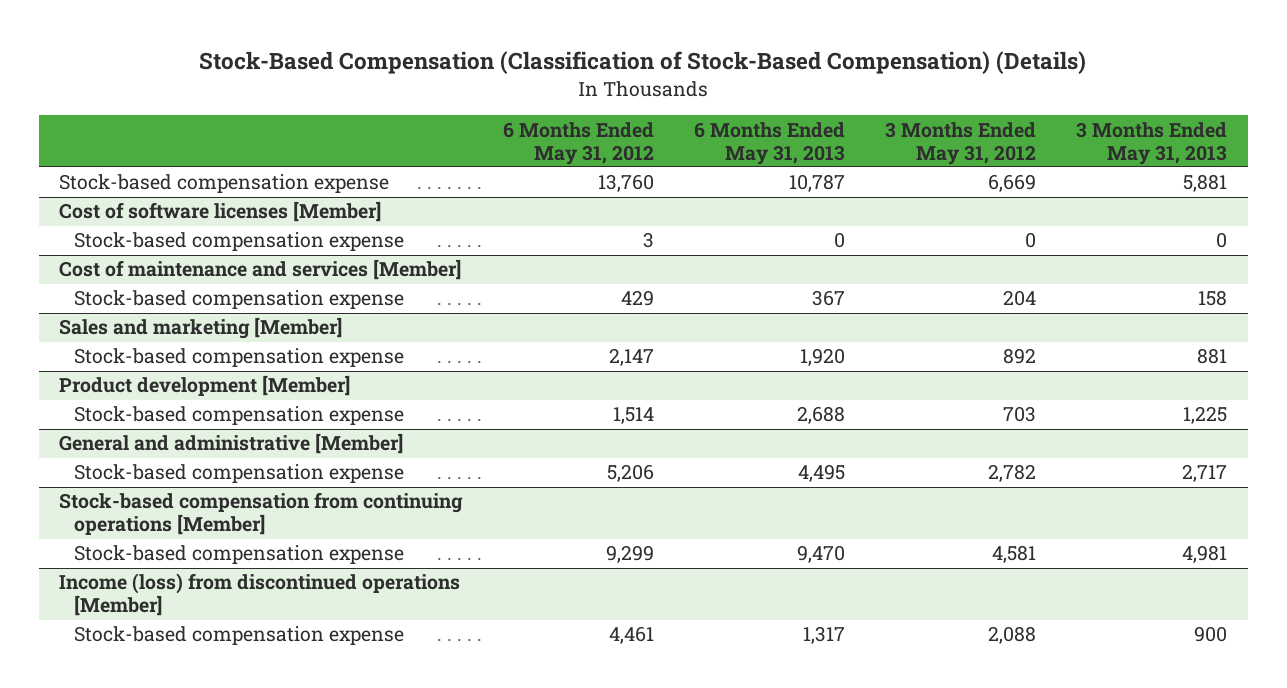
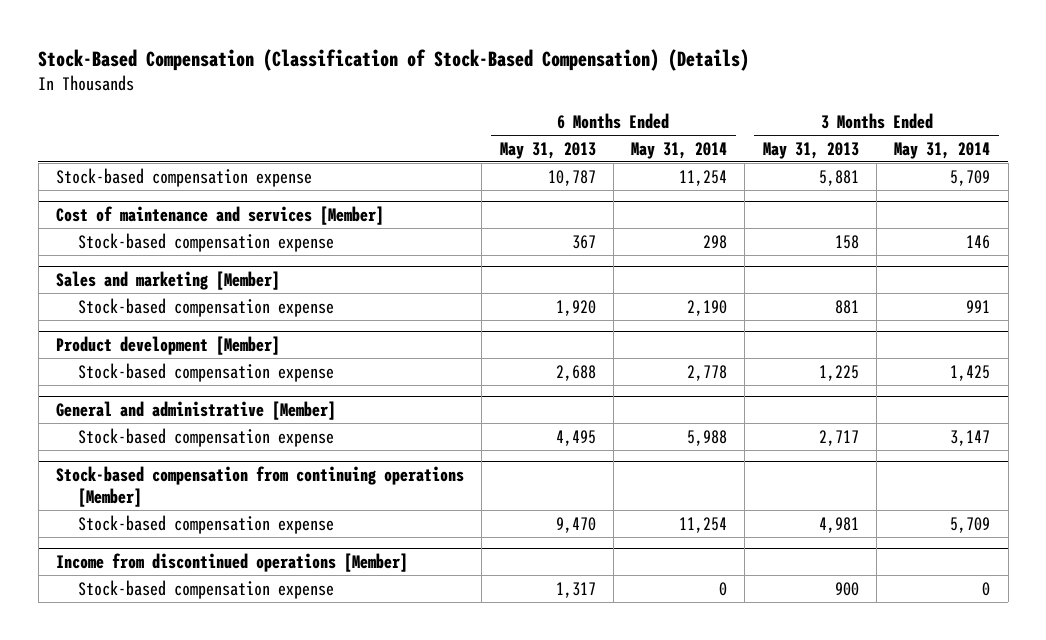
- | 6 Months Ended May 31, 2012 | 6 Months Ended May 31, 2013 | 3 Months Ended May 31, 2012 | 3 Months Ended May 31, 2013
+ | 6 Months Ended May 31, 2013 | 6 Months Ended May 31, 2014 | 3 Months Ended May 31, 2013 | 3 Months Ended May 31, 2014
- Cost of software licenses [Member]
- Stock-based compensation expense | 3 | 0 | 0 | 0
- Income (loss) from discontinued operations [Member]
+ Income from discontinued operations [Member]

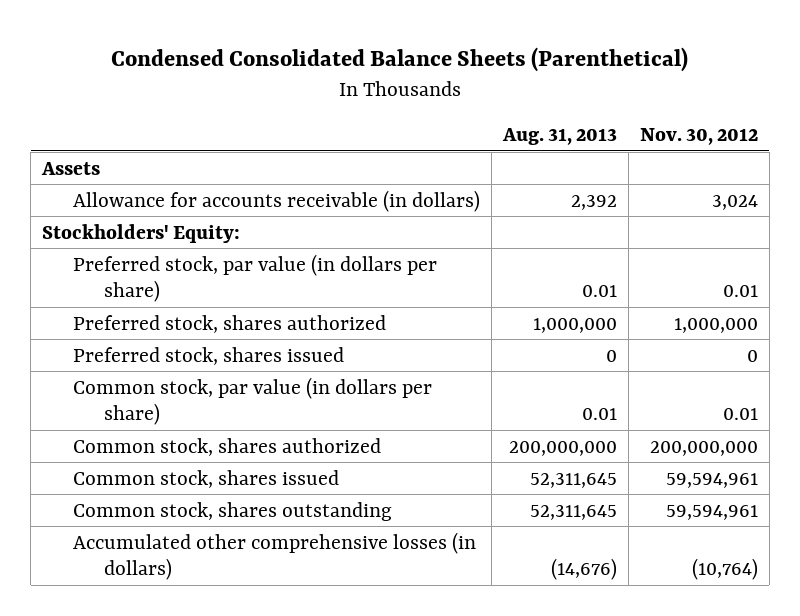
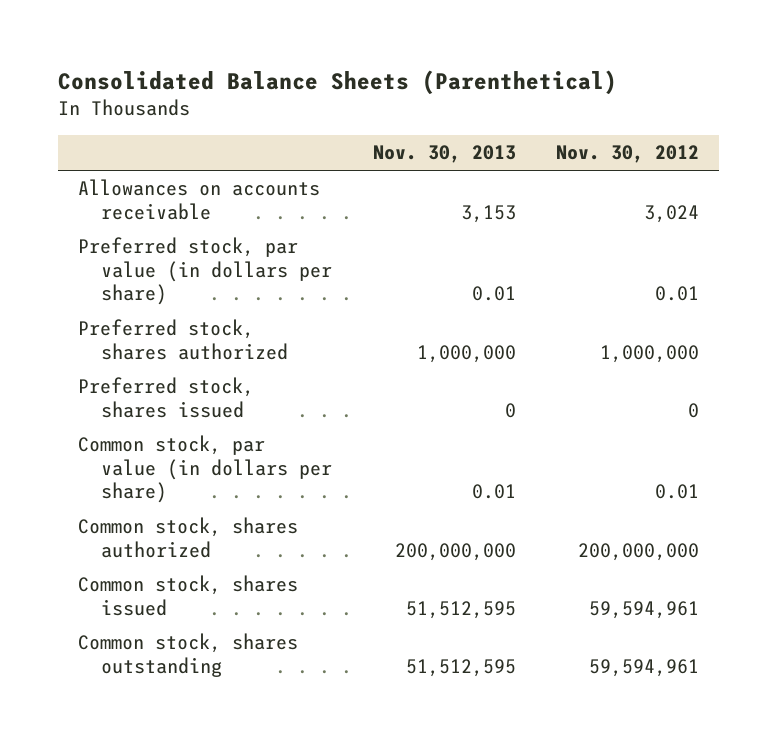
- Condensed Consolidated Balance Sheets (Parenthetical)
+ Consolidated Balance Sheets (Parenthetical)
- | Aug. 31, 2013 | Nov. 30, 2012
+ | Nov. 30, 2013 | Nov. 30, 2012
- Assets
- Allowance for accounts receivable (in dollars) | 2,392 | 3,024
- Stockholders' Equity:
+ Allowances on accounts receivable | 3,153 | 3,024
- Accumulated other comprehensive losses (in dollars) | (14,676) | (10,764)

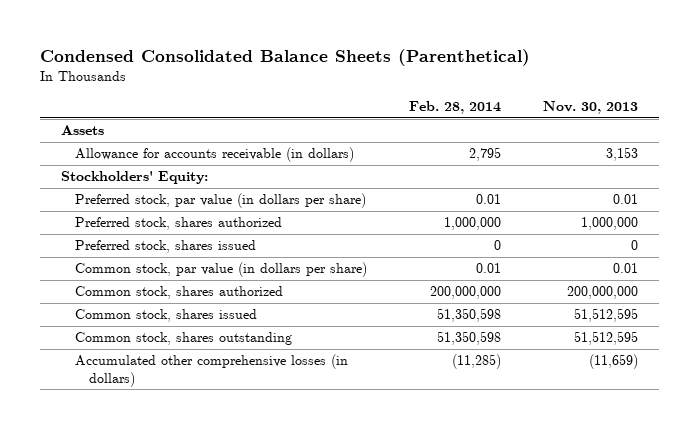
- Consolidated Balance Sheets (Parenthetical)
+ Condensed Consolidated Balance Sheets (Parenthetical)
- | Nov. 30, 2013 | Nov. 30, 2012
+ | Feb. 28, 2014 | Nov. 30, 2013
- Allowances on accounts receivable | 3,153 | 3,024
+ Assets
+ Allowance for accounts receivable (in dollars) | 2,795 | 3,153
+ Stockholders' Equity:
+ Accumulated other comprehensive losses (in dollars) | (11,285) | (11,659)

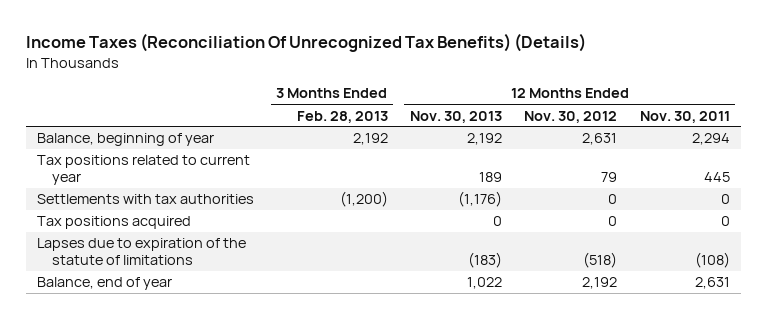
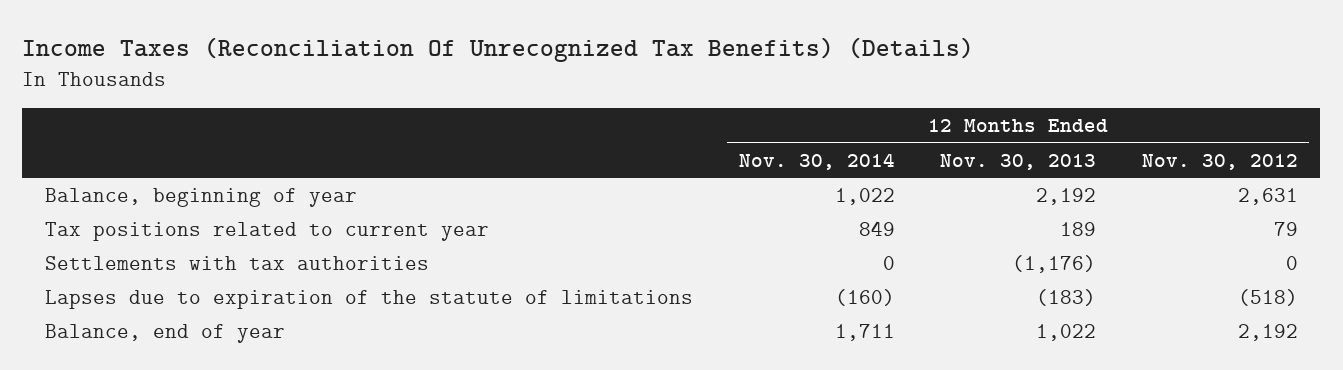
- | 3 Months Ended Feb. 28, 2013 | 12 Months Ended Nov. 30, 2013 | 12 Months Ended Nov. 30, 2012 | 12 Months Ended Nov. 30, 2011
+ | 12 Months Ended Nov. 30, 2014 | 12 Months Ended Nov. 30, 2013 | 12 Months Ended Nov. 30, 2012
- Tax positions acquired | | 0 | 0 | 0

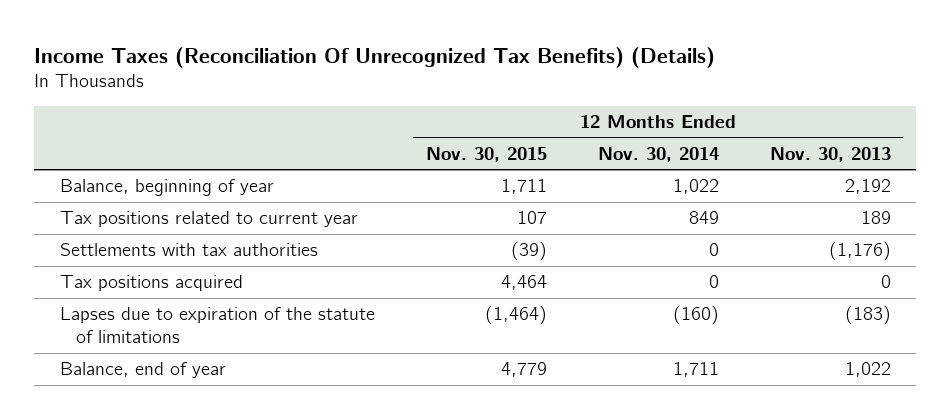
- | 12 Months Ended Nov. 30, 2014 | 12 Months Ended Nov. 30, 2013 | 12 Months Ended Nov. 30, 2012
+ | 12 Months Ended Nov. 30, 2015 | 12 Months Ended Nov. 30, 2014 | 12 Months Ended Nov. 30, 2013
+ Tax positions acquired | 4,464 | 0 | 0

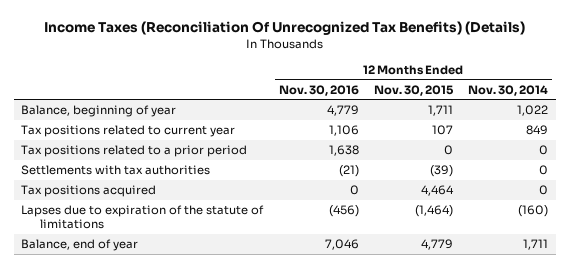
- | 12 Months Ended Nov. 30, 2015 | 12 Months Ended Nov. 30, 2014 | 12 Months Ended Nov. 30, 2013
+ | 12 Months Ended Nov. 30, 2016 | 12 Months Ended Nov. 30, 2015 | 12 Months Ended Nov. 30, 2014
+ Tax positions related to a prior period | 1,638 | 0 | 0

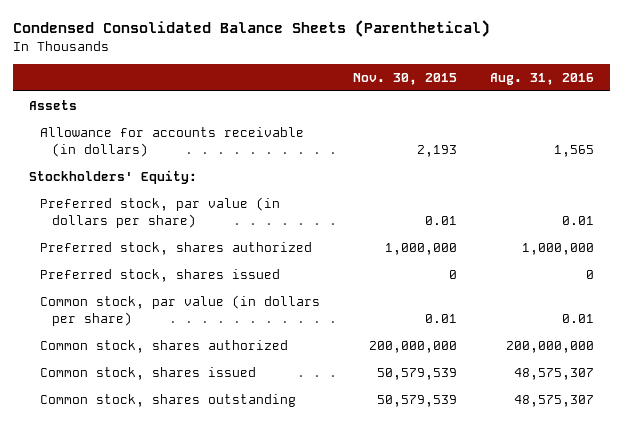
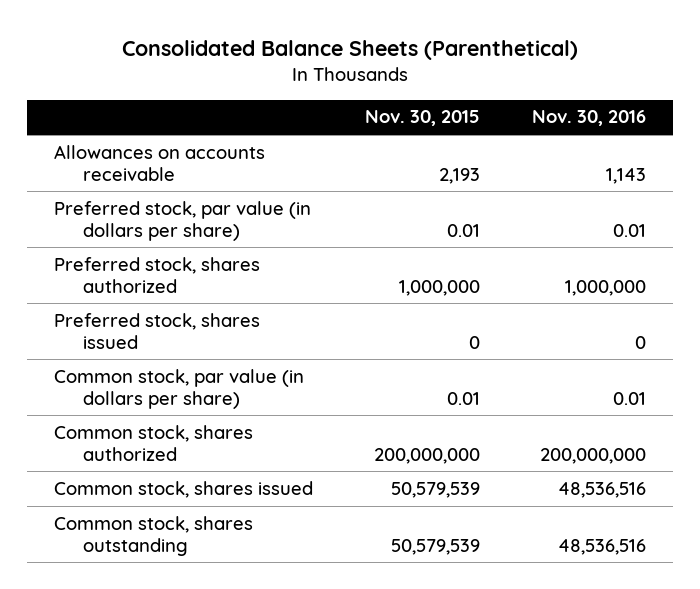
- Condensed Consolidated Balance Sheets (Parenthetical)
+ Consolidated Balance Sheets (Parenthetical)
- | Nov. 30, 2015 | Aug. 31, 2016
+ | Nov. 30, 2015 | Nov. 30, 2016
- Assets
- Allowance for accounts receivable (in dollars) | 2,193 | 1,565
- Stockholders' Equity:
+ Allowances on accounts receivable | 2,193 | 1,143

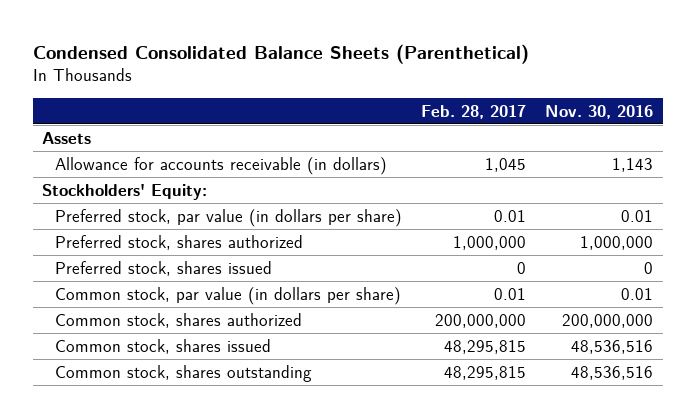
- Consolidated Balance Sheets (Parenthetical)
+ Condensed Consolidated Balance Sheets (Parenthetical)
- | Nov. 30, 2015 | Nov. 30, 2016
+ | Feb. 28, 2017 | Nov. 30, 2016
- Allowances on accounts receivable | 2,193 | 1,143
+ Assets
+ Allowance for accounts receivable (in dollars) | 1,045 | 1,143
+ Stockholders' Equity:

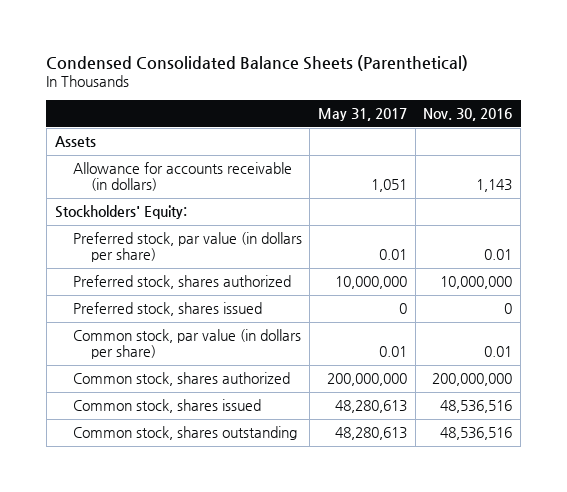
- | Feb. 28, 2017 | Nov. 30, 2016
+ | May 31, 2017 | Nov. 30, 2016
- Preferred stock, shares authorized | 1,000,000 | 1,000,000
+ Preferred stock, shares authorized | 10,000,000 | 10,000,000

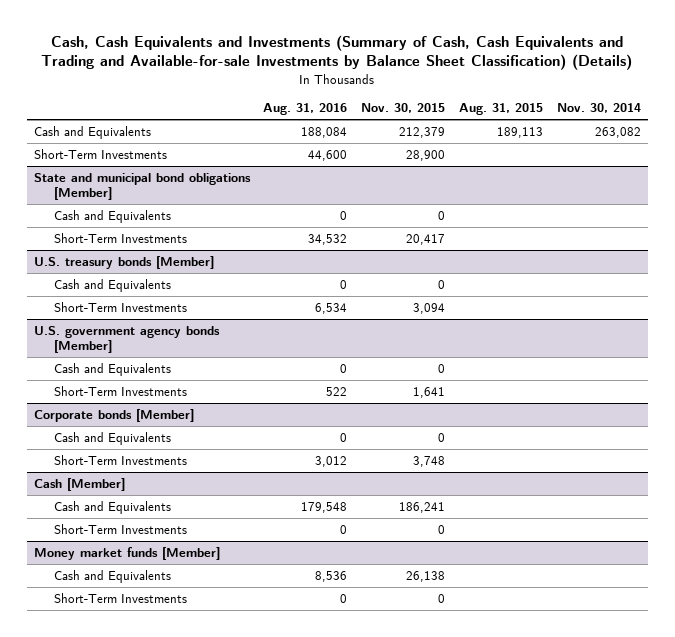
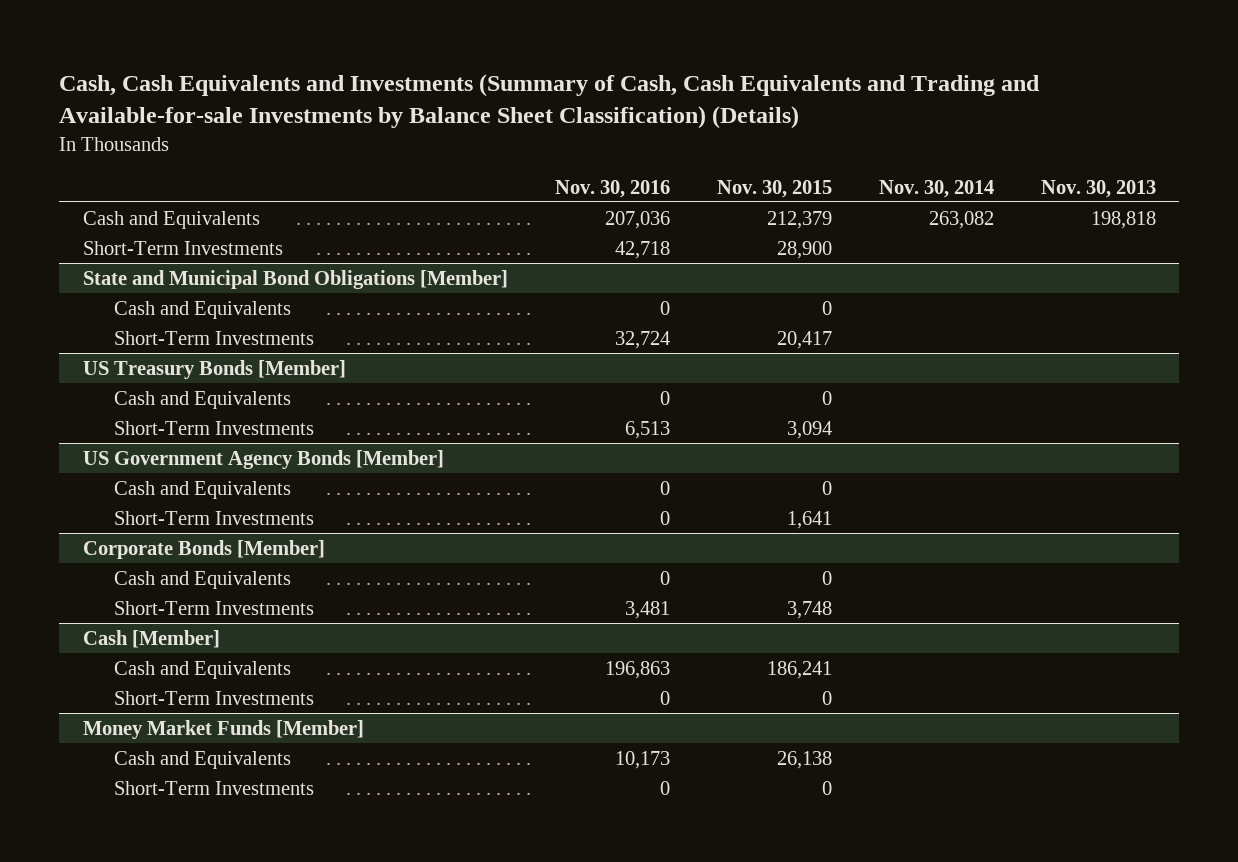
- | Aug. 31, 2016 | Nov. 30, 2015 | Aug. 31, 2015 | Nov. 30, 2014
+ | Nov. 30, 2016 | Nov. 30, 2015 | Nov. 30, 2014 | Nov. 30, 2013
- State and municipal bond obligations [Member]
+ State and Municipal Bond Obligations [Member]
- U.S. treasury bonds [Member]
+ US Treasury Bonds [Member]
- U.S. government agency bonds [Member]
+ US Government Agency Bonds [Member]
- Corporate bonds [Member]
+ Corporate Bonds [Member]
- Money market funds [Member]
+ Money Market Funds [Member]

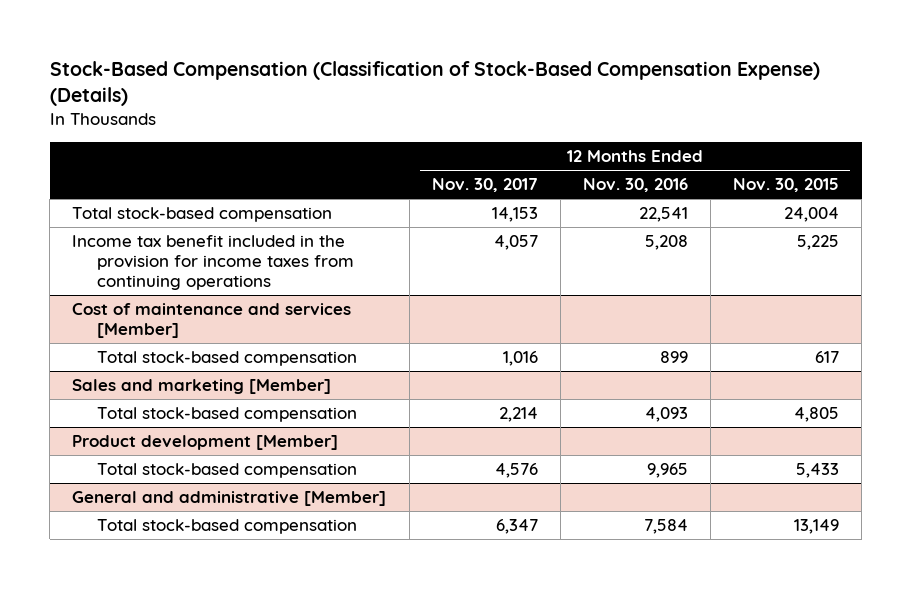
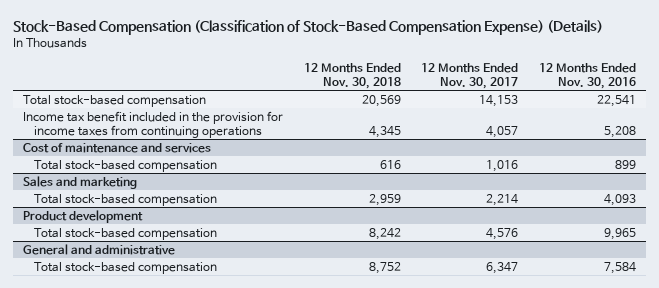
- | 12 Months Ended Nov. 30, 2017 | 12 Months Ended Nov. 30, 2016 | 12 Months Ended Nov. 30, 2015
+ | 12 Months Ended Nov. 30, 2018 | 12 Months Ended Nov. 30, 2017 | 12 Months Ended Nov. 30, 2016
- Cost of maintenance and services [Member]
+ Cost of maintenance and services
- Sales and marketing [Member]
+ Sales and marketing
- Product development [Member]
+ Product development
- General and administrative [Member]
+ General and administrative

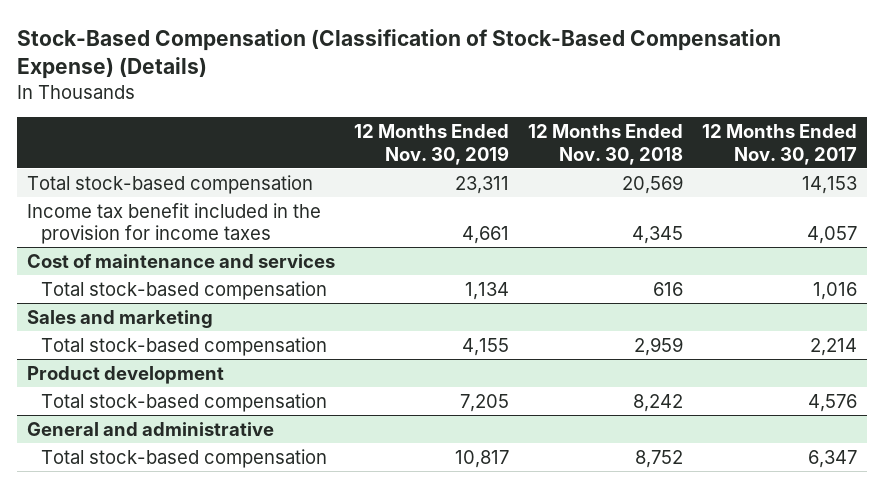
- | 12 Months Ended Nov. 30, 2018 | 12 Months Ended Nov. 30, 2017 | 12 Months Ended Nov. 30, 2016
+ | 12 Months Ended Nov. 30, 2019 | 12 Months Ended Nov. 30, 2018 | 12 Months Ended Nov. 30, 2017
- Income tax benefit included in the provision for income taxes from continuing operations | 4,345 | 4,057 | 5,208
+ Income tax benefit included in the provision for income taxes | 4,661 | 4,345 | 4,057

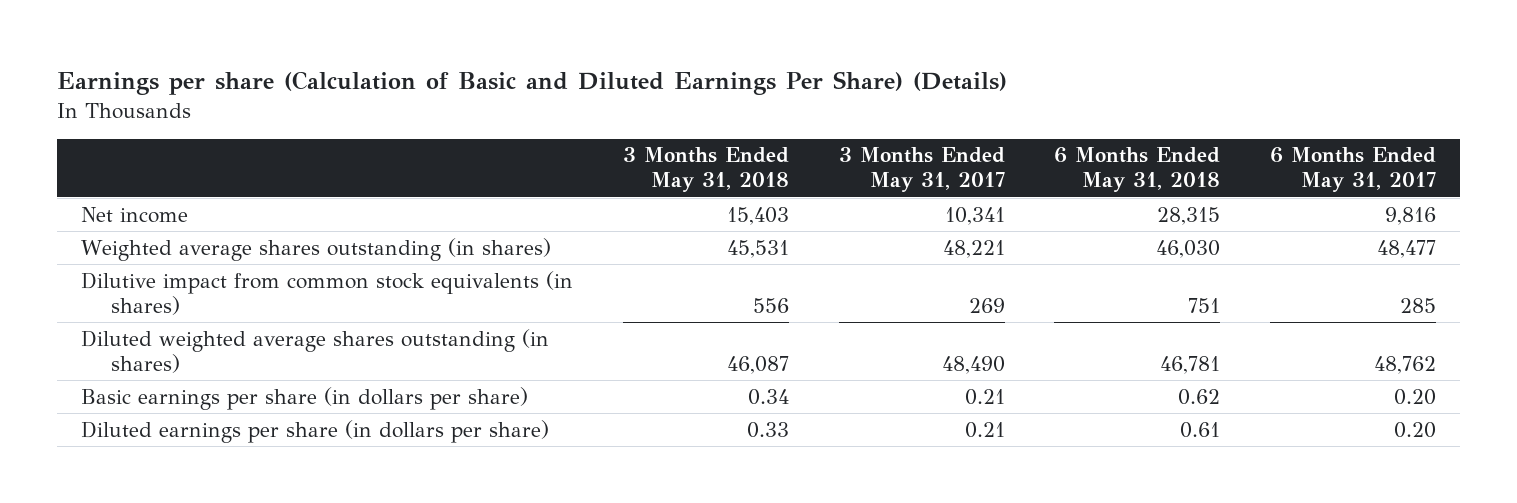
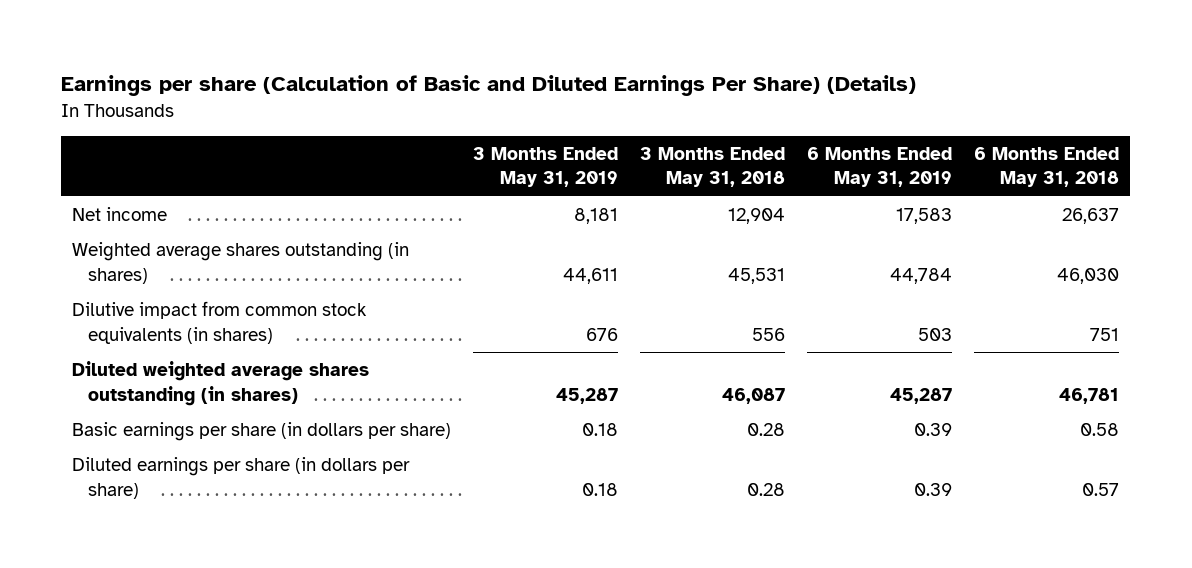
- | 3 Months Ended May 31, 2018 | 3 Months Ended May 31, 2017 | 6 Months Ended May 31, 2018 | 6 Months Ended May 31, 2017
+ | 3 Months Ended May 31, 2019 | 3 Months Ended May 31, 2018 | 6 Months Ended May 31, 2019 | 6 Months Ended May 31, 2018
- Net income | 15,403 | 10,341 | 28,315 | 9,816
+ Net income | 8,181 | 12,904 | 17,583 | 26,637
- Basic earnings per share (in dollars per share) | 0.34 | 0.21 | 0.62 | 0.20
- Diluted earnings per share (in dollars per share) | 0.33 | 0.21 | 0.61 | 0.20
+ Basic earnings per share (in dollars per share) | 0.18 | 0.28 | 0.39 | 0.58
+ Diluted earnings per share (in dollars per share) | 0.18 | 0.28 | 0.39 | 0.57

